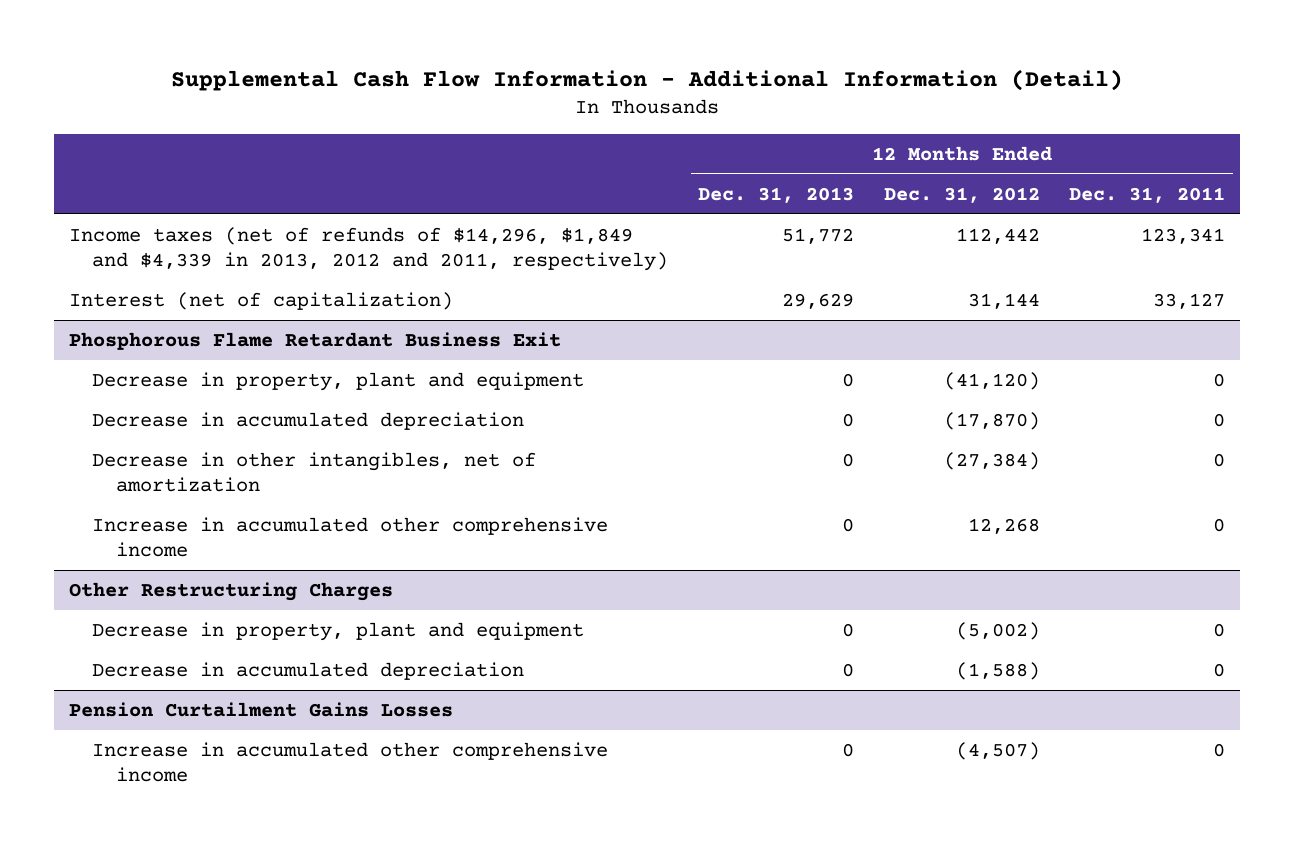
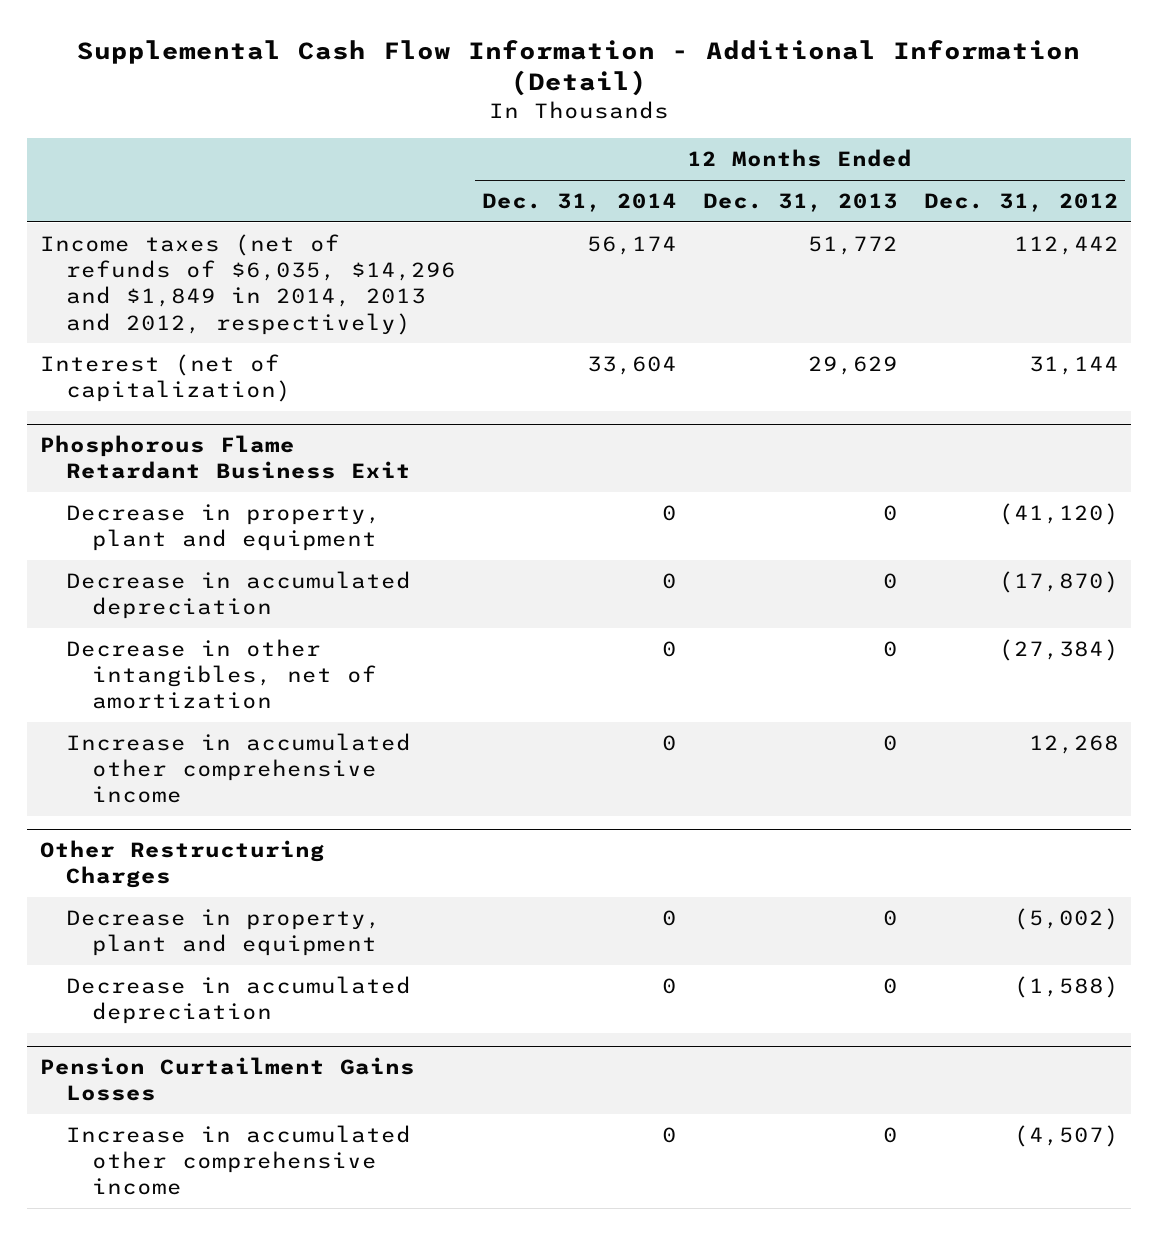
- | 12 Months Ended Dec. 31, 2013 | 12 Months Ended Dec. 31, 2012 | 12 Months Ended Dec. 31, 2011
+ | 12 Months Ended Dec. 31, 2014 | 12 Months Ended Dec. 31, 2013 | 12 Months Ended Dec. 31, 2012
- Income taxes (net of refunds of $14,296, $1,849 and $4,339 in 2013, 2012 and 2011, respectively) | 51,772 | 112,442 | 123,341
+ Income taxes (net of refunds of $6,035, $14,296 and $1,849 in 2014, 2013 and 2012, respectively) | 56,174 | 51,772 | 112,442

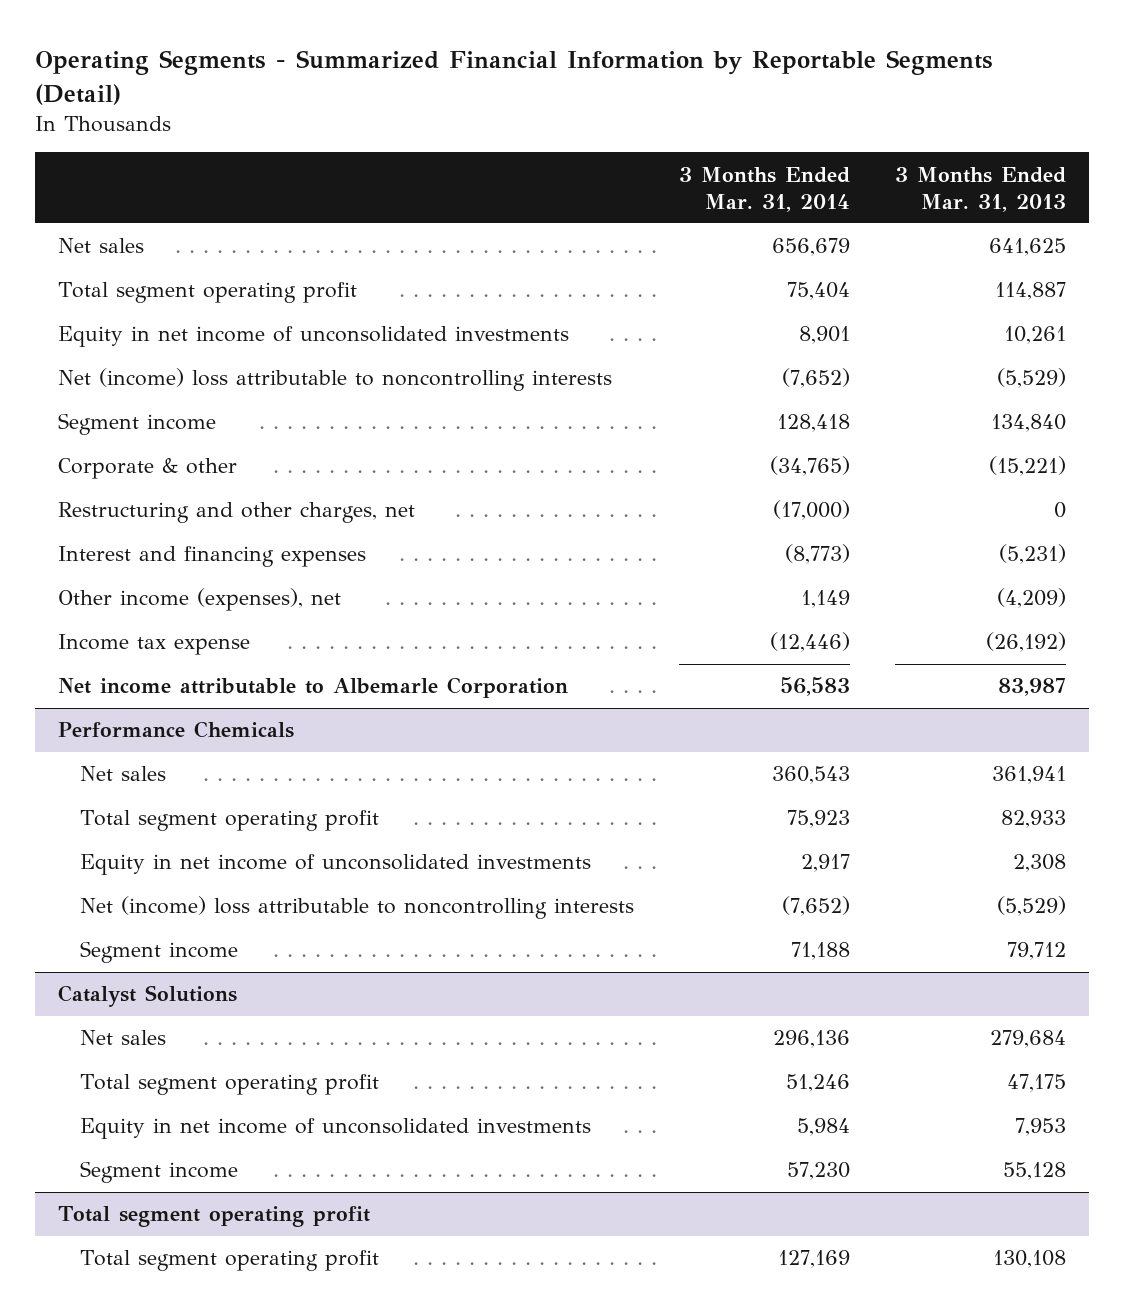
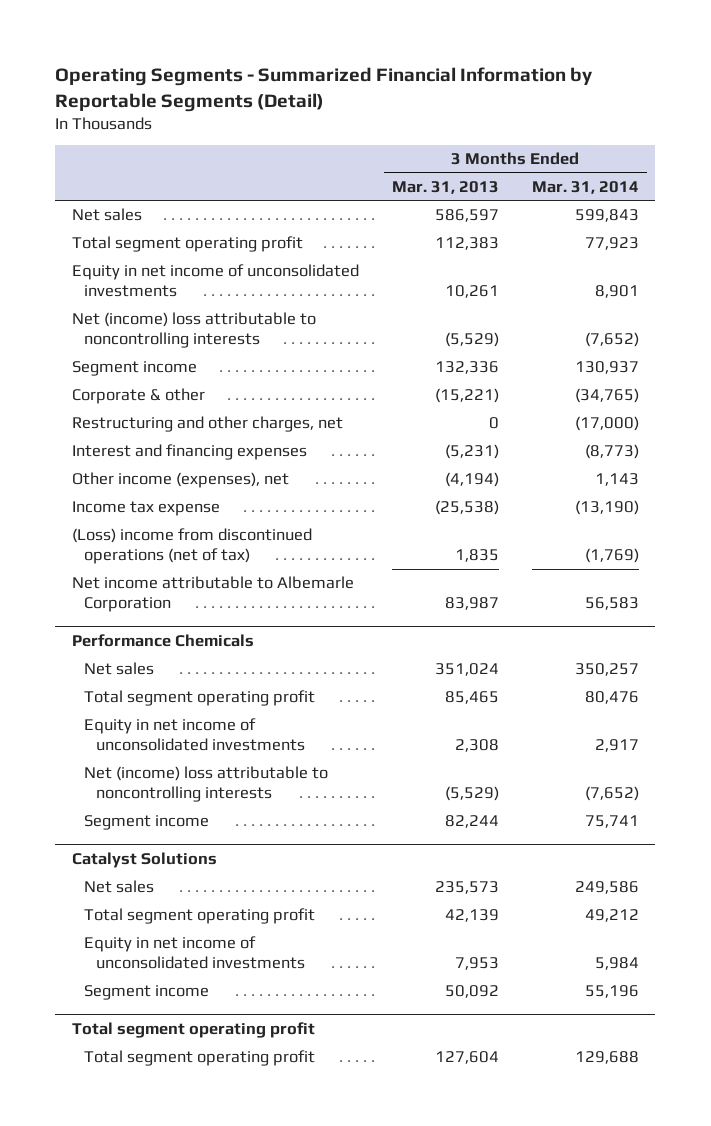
- | 3 Months Ended Mar. 31, 2014 | 3 Months Ended Mar. 31, 2013
+ | 3 Months Ended Mar. 31, 2013 | 3 Months Ended Mar. 31, 2014
- Net sales | 656,679 | 641,625
- Total segment operating profit | 75,404 | 114,887
+ Net sales | 586,597 | 599,843
+ Total segment operating profit | 112,383 | 77,923
- Segment income | 128,418 | 134,840
+ Segment income | 132,336 | 130,937
- Other income (expenses), net | 1,149 | (4,209)
- Income tax expense | (12,446) | (26,192)
+ Other income (expenses), net | (4,194) | 1,143
+ Income tax expense | (25,538) | (13,190)
+ (Loss) income from discontinued operations (net of tax) | 1,835 | (1,769)
@ Performance Chemicals
- Net sales | 360,543 | 361,941
- Total segment operating profit | 75,923 | 82,933
+ Net sales | 351,024 | 350,257
+ Total segment operating profit | 85,465 | 80,476
- Segment income | 71,188 | 79,712
+ Segment income | 82,244 | 75,741
@ Catalyst Solutions
- Net sales | 296,136 | 279,684
- Total segment operating profit | 51,246 | 47,175
+ Net sales | 235,573 | 249,586
+ Total segment operating profit | 42,139 | 49,212
- Segment income | 57,230 | 55,128
+ Segment income | 50,092 | 55,196
@ Total segment operating profit
- Total segment operating profit | 127,169 | 130,108
+ Total segment operating profit | 127,604 | 129,688

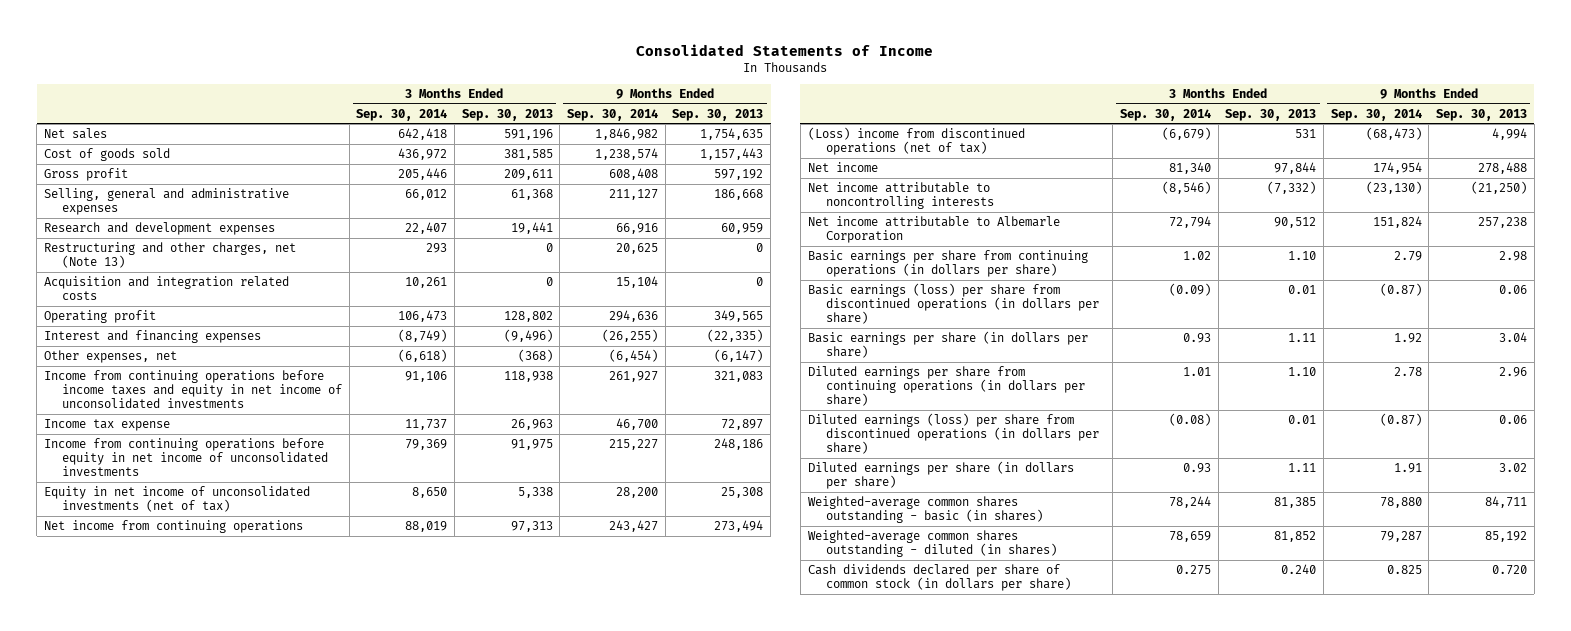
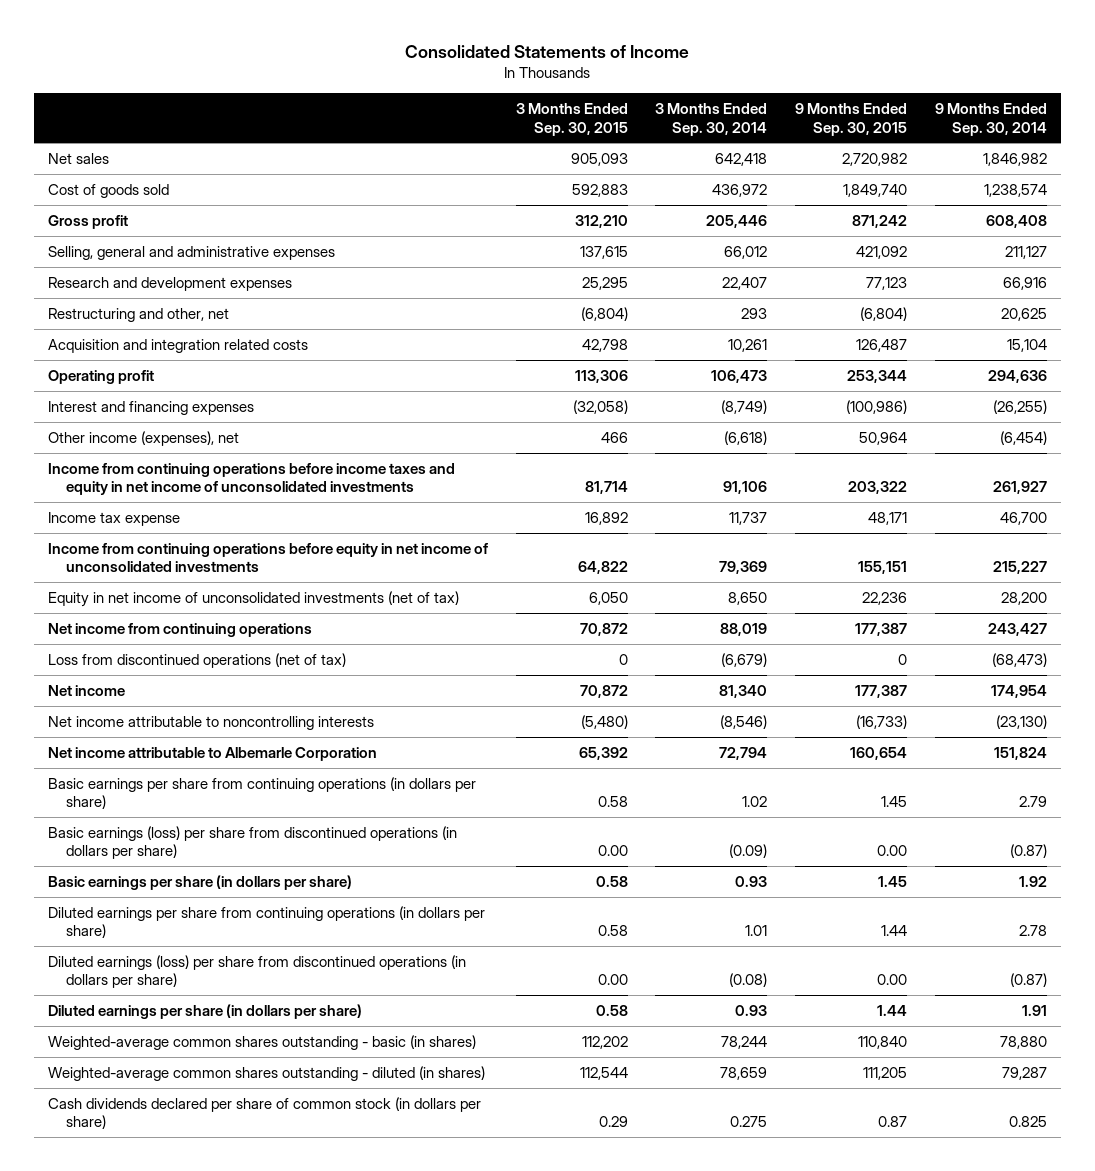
- | 3 Months Ended Sep. 30, 2014 | 3 Months Ended Sep. 30, 2013 | 9 Months Ended Sep. 30, 2014 | 9 Months Ended Sep. 30, 2013
+ | 3 Months Ended Sep. 30, 2015 | 3 Months Ended Sep. 30, 2014 | 9 Months Ended Sep. 30, 2015 | 9 Months Ended Sep. 30, 2014
- Restructuring and other charges, net (Note 13) | 293 | 0 | 20,625 | 0
+ Restructuring and other, net | (6,804) | 293 | (6,804) | 20,625
- Other expenses, net | (6,618) | (368) | (6,454) | (6,147)
+ Other income (expenses), net | 466 | (6,618) | 50,964 | (6,454)
- (Loss) income from discontinued operations (net of tax) | (6,679) | 531 | (68,473) | 4,994
+ Loss from discontinued operations (net of tax) | 0 | (6,679) | 0 | (68,473)

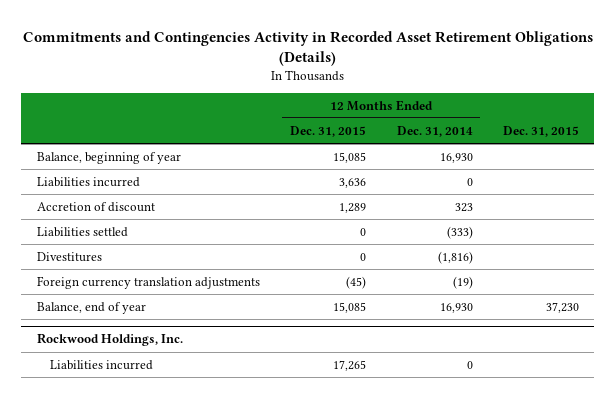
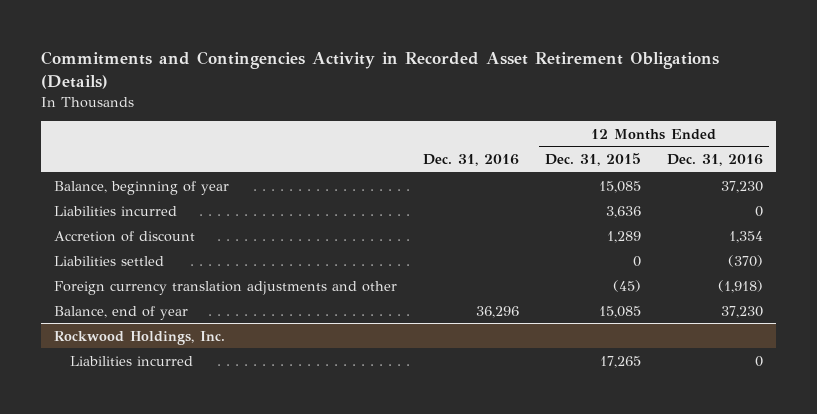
- | 12 Months Ended Dec. 31, 2015 | 12 Months Ended Dec. 31, 2014 | Dec. 31, 2015
+ | Dec. 31, 2016 | 12 Months Ended Dec. 31, 2015 | 12 Months Ended Dec. 31, 2016
- Divestitures | 0 | (1,816) |
- Foreign currency translation adjustments | (45) | (19) |
+ Foreign currency translation adjustments and other | | (45) | (1,918)

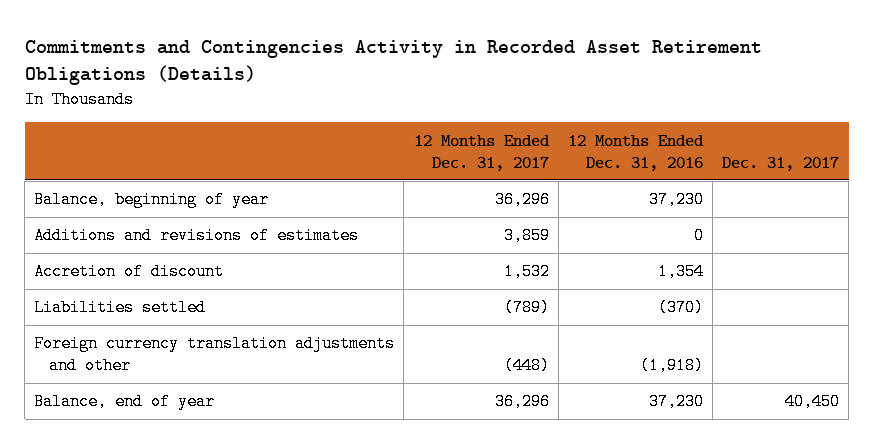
- | Dec. 31, 2016 | 12 Months Ended Dec. 31, 2015 | 12 Months Ended Dec. 31, 2016
+ | 12 Months Ended Dec. 31, 2017 | 12 Months Ended Dec. 31, 2016 | Dec. 31, 2017
- Liabilities incurred | | 3,636 | 0
+ Additions and revisions of estimates | 3,859 | 0 |
- Rockwood Holdings, Inc.
- Liabilities incurred | | 17,265 | 0

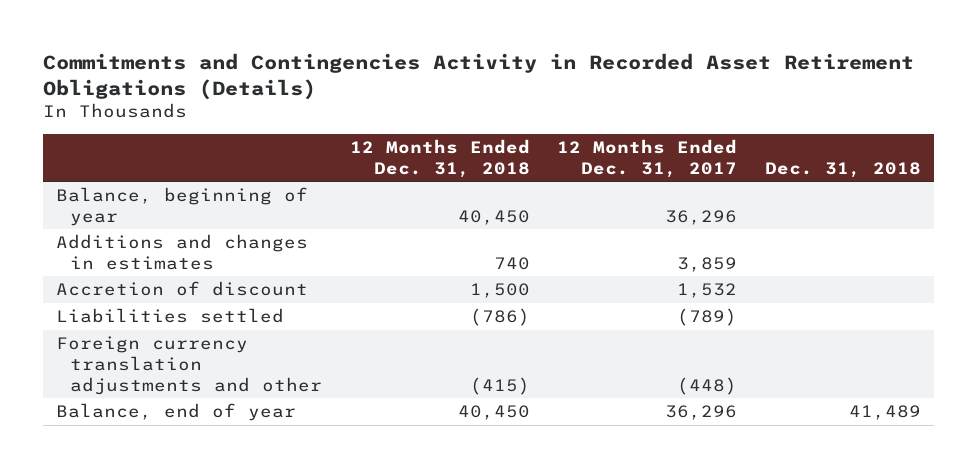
- | 12 Months Ended Dec. 31, 2017 | 12 Months Ended Dec. 31, 2016 | Dec. 31, 2017
+ | 12 Months Ended Dec. 31, 2018 | 12 Months Ended Dec. 31, 2017 | Dec. 31, 2018
- Additions and revisions of estimates | 3,859 | 0 |
+ Additions and changes in estimates | 740 | 3,859 |

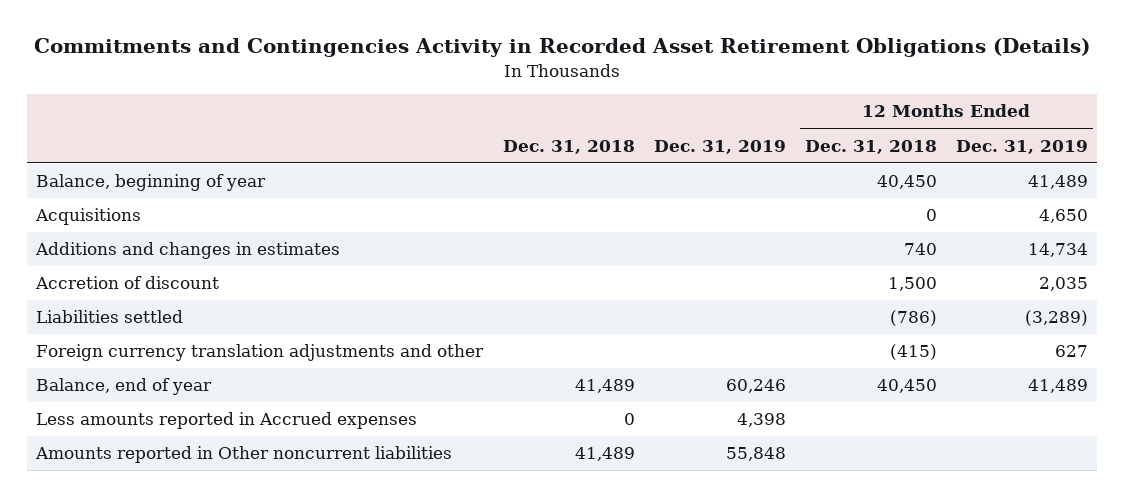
- | 12 Months Ended Dec. 31, 2018 | 12 Months Ended Dec. 31, 2017 | Dec. 31, 2018
+ | Dec. 31, 2018 | Dec. 31, 2019 | 12 Months Ended Dec. 31, 2018 | 12 Months Ended Dec. 31, 2019
+ Acquisitions | | | 0 | 4,650
+ Less amounts reported in Accrued expenses | 0 | 4,398 | |
+ Amounts reported in Other noncurrent liabilities | 41,489 | 55,848 | |

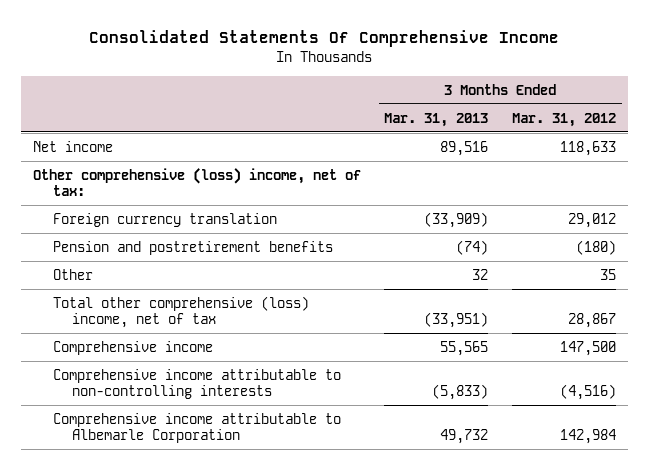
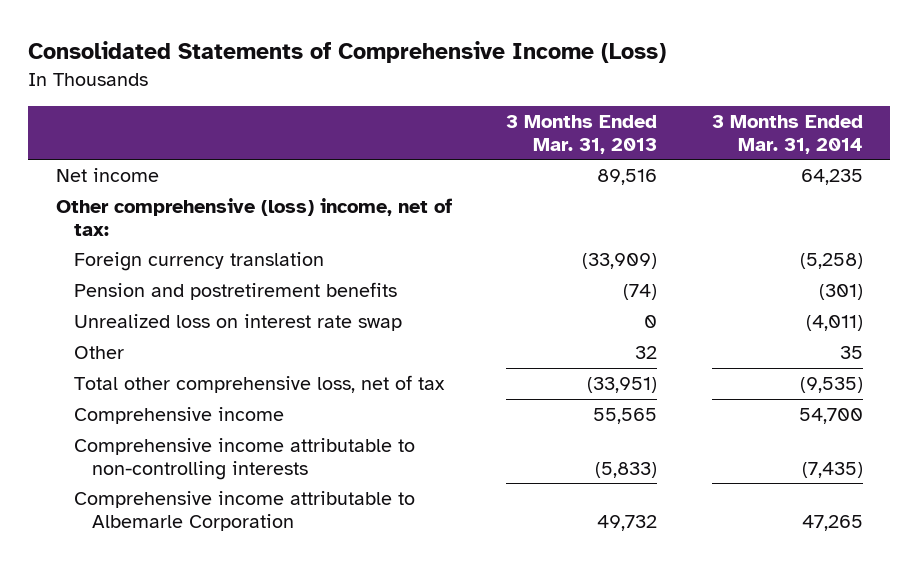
- Consolidated Statements Of Comprehensive Income
+ Consolidated Statements of Comprehensive Income (Loss)
- | 3 Months Ended Mar. 31, 2013 | 3 Months Ended Mar. 31, 2012
+ | 3 Months Ended Mar. 31, 2013 | 3 Months Ended Mar. 31, 2014
+ Unrealized loss on interest rate swap | 0 | (4,011)
- Total other comprehensive (loss) income, net of tax | (33,951) | 28,867
+ Total other comprehensive loss, net of tax | (33,951) | (9,535)

